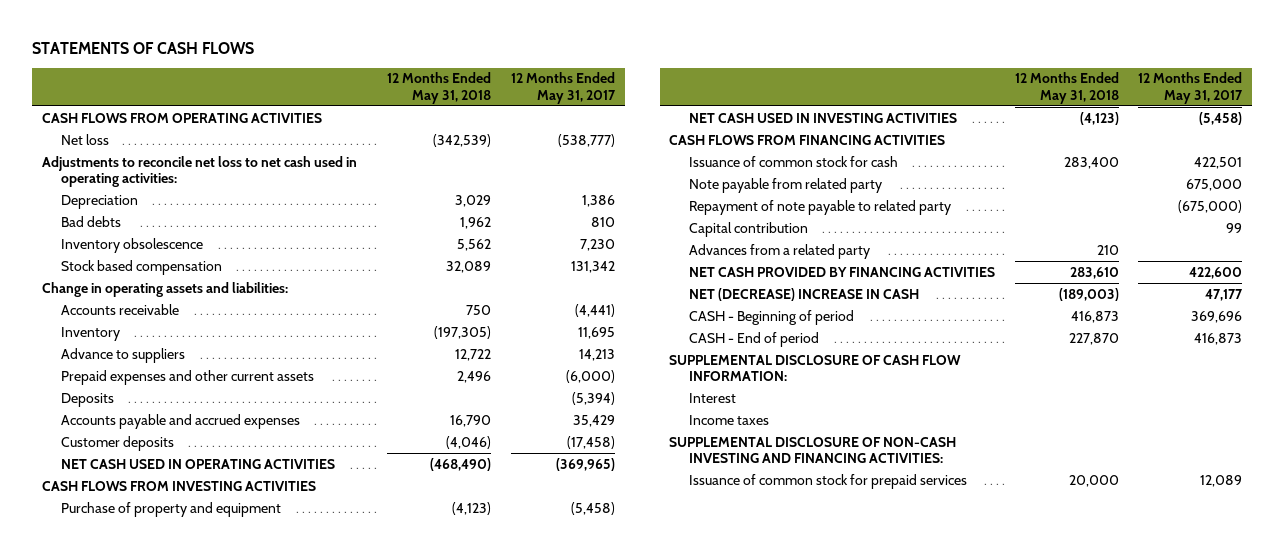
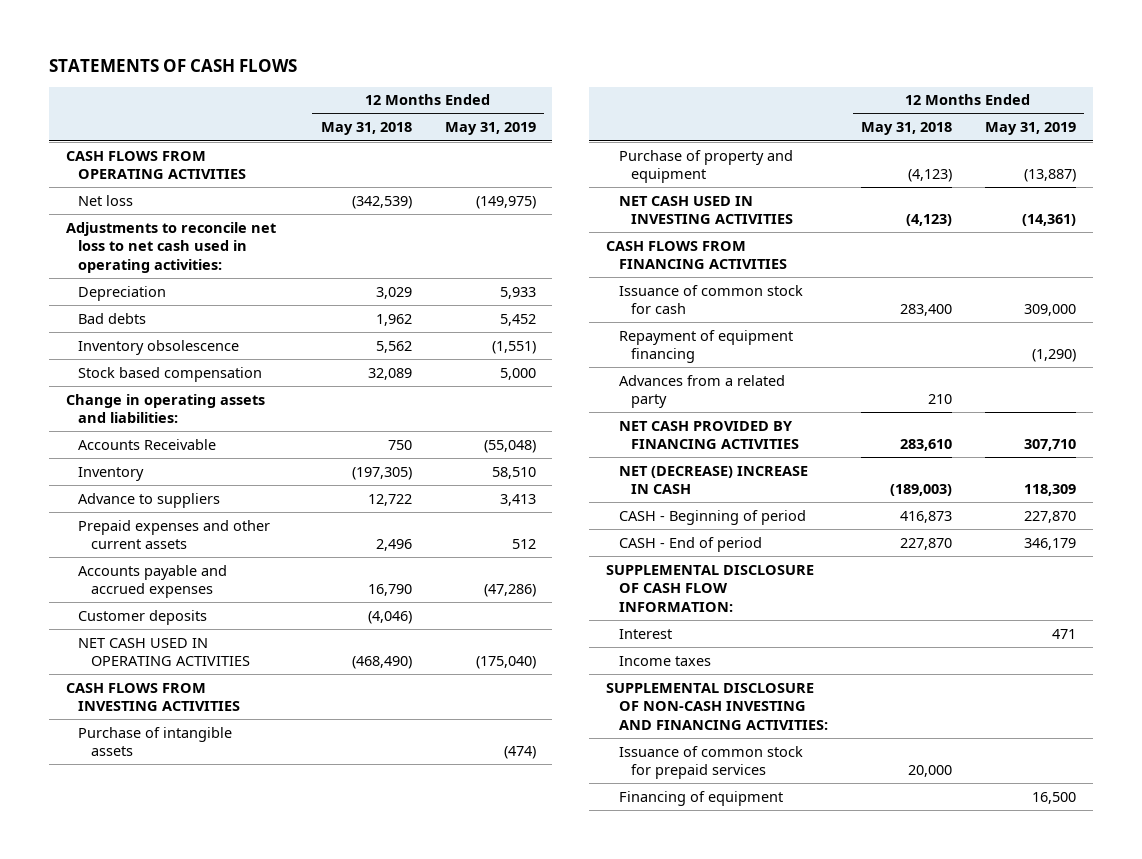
- | 12 Months Ended May 31, 2018 | 12 Months Ended May 31, 2017
+ | 12 Months Ended May 31, 2018 | 12 Months Ended May 31, 2019
- Accounts receivable | 750 | (4,441)
+ Accounts Receivable | 750 | (55,048)
- Deposits | | (5,394)
+ Purchase of intangible assets | | (474)
- Note payable from related party | | 675,000
- Repayment of note payable to related party | | (675,000)
- Capital contribution | | 99
+ Repayment of equipment financing | | (1,290)
+ Financing of equipment | | 16,500

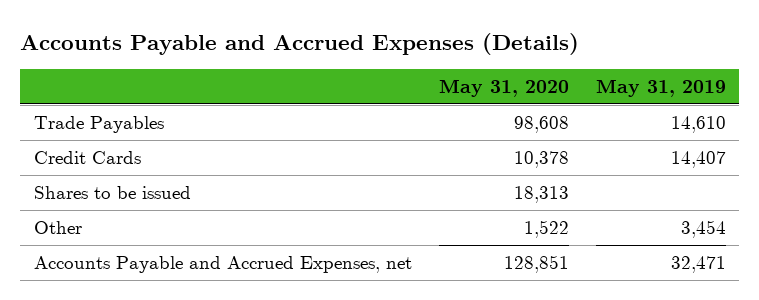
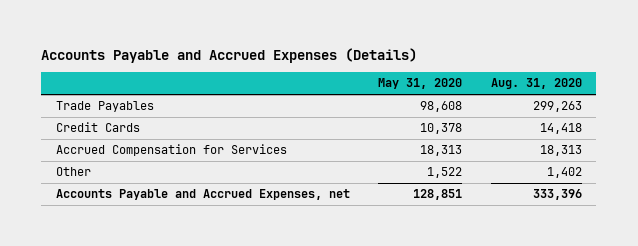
- | May 31, 2020 | May 31, 2019
+ | May 31, 2020 | Aug. 31, 2020
- Shares to be issued | 18,313 |
+ Accrued Compensation for Services | 18,313 | 18,313

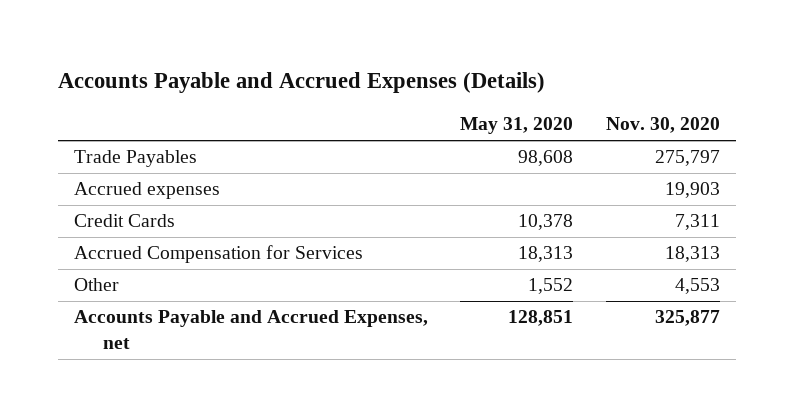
- | May 31, 2020 | Aug. 31, 2020
+ | May 31, 2020 | Nov. 30, 2020
+ Accrued expenses | | 19,903
- Other | 1,522 | 1,402
+ Other | 1,552 | 4,553

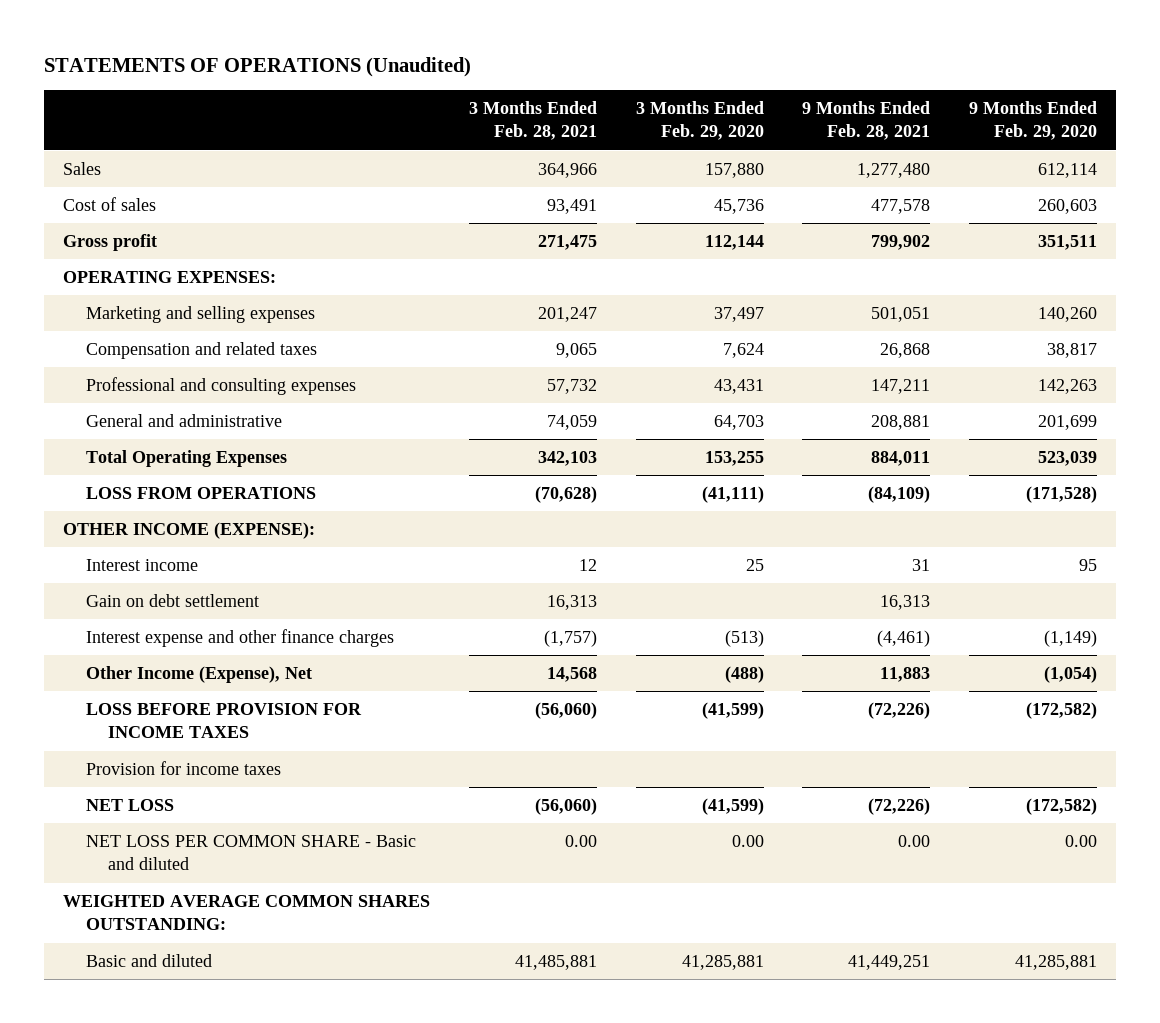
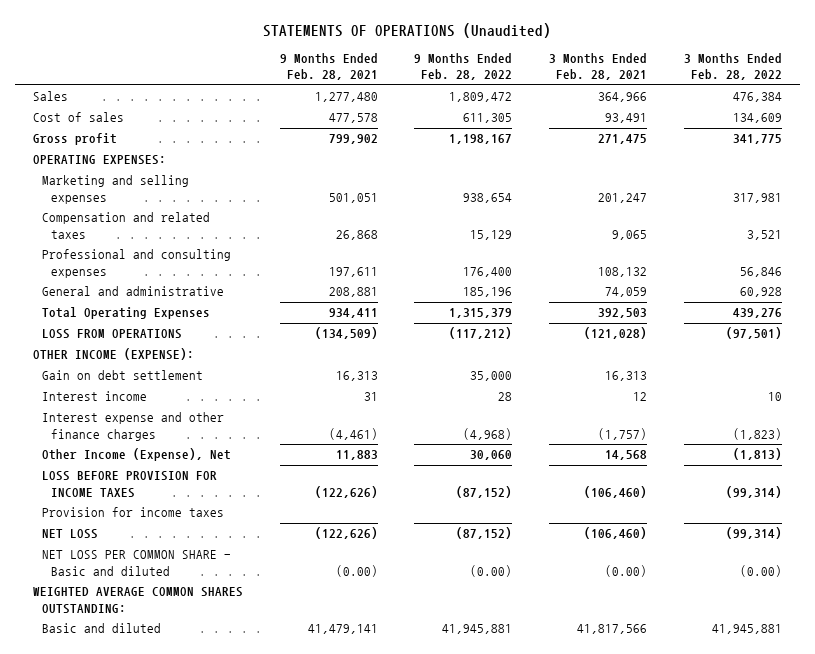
- | 3 Months Ended Feb. 28, 2021 | 3 Months Ended Feb. 29, 2020 | 9 Months Ended Feb. 28, 2021 | 9 Months Ended Feb. 29, 2020
+ | 9 Months Ended Feb. 28, 2021 | 9 Months Ended Feb. 28, 2022 | 3 Months Ended Feb. 28, 2021 | 3 Months Ended Feb. 28, 2022
- Professional and consulting expenses | 57,732 | 43,431 | 147,211 | 142,263
+ Professional and consulting expenses | 197,611 | 176,400 | 108,132 | 56,846
- Total Operating Expenses | 342,103 | 153,255 | 884,011 | 523,039
- LOSS FROM OPERATIONS | (70,628) | (41,111) | (84,109) | (171,528)
+ Total Operating Expenses | 934,411 | 1,315,379 | 392,503 | 439,276
+ LOSS FROM OPERATIONS | (134,509) | (117,212) | (121,028) | (97,501)
moved down: Interest income | 31 | 28 | 12 | 10
- LOSS BEFORE PROVISION FOR INCOME TAXES | (56,060) | (41,599) | (72,226) | (172,582)
+ LOSS BEFORE PROVISION FOR INCOME TAXES | (122,626) | (87,152) | (106,460) | (99,314)
- NET LOSS | (56,060) | (41,599) | (72,226) | (172,582)
- NET LOSS PER COMMON SHARE - Basic and diluted | 0.00 | 0.00 | 0.00 | 0.00
+ NET LOSS | (122,626) | (87,152) | (106,460) | (99,314)
+ NET LOSS PER COMMON SHARE - Basic and diluted | (0.00) | (0.00) | (0.00) | (0.00)
- Basic and diluted | 41,485,881 | 41,285,881 | 41,449,251 | 41,285,881
+ Basic and diluted | 41,479,141 | 41,945,881 | 41,817,566 | 41,945,881

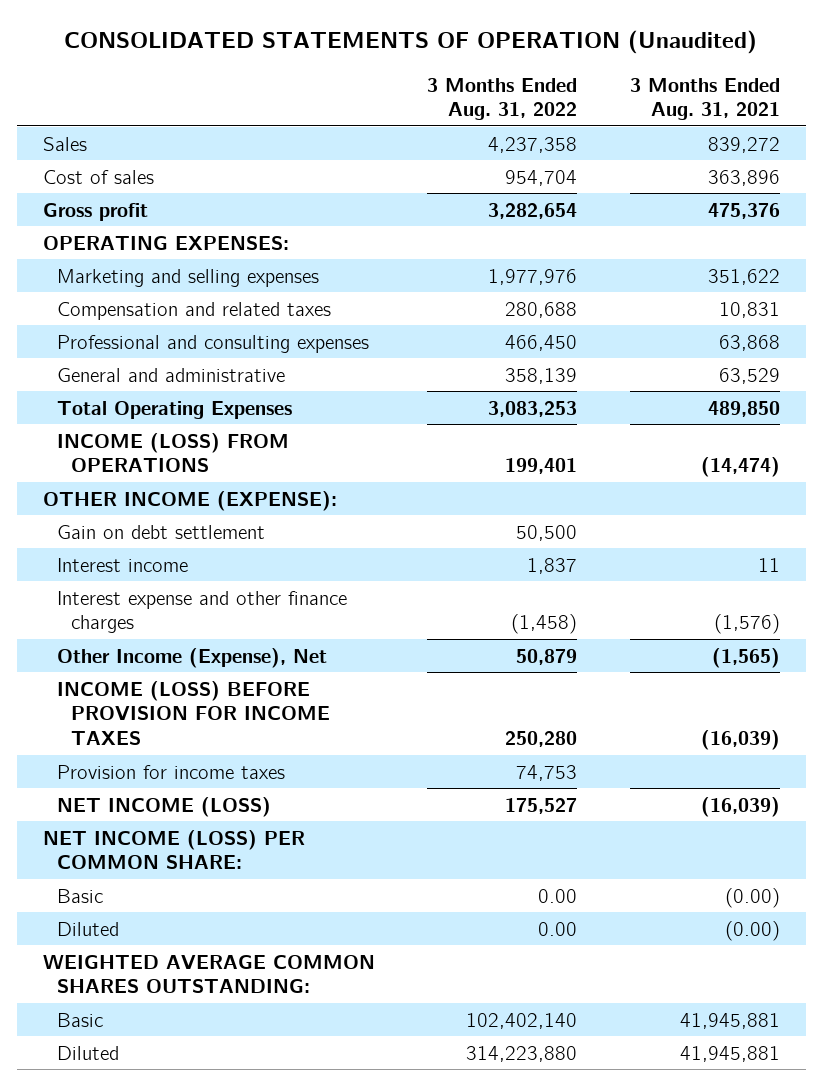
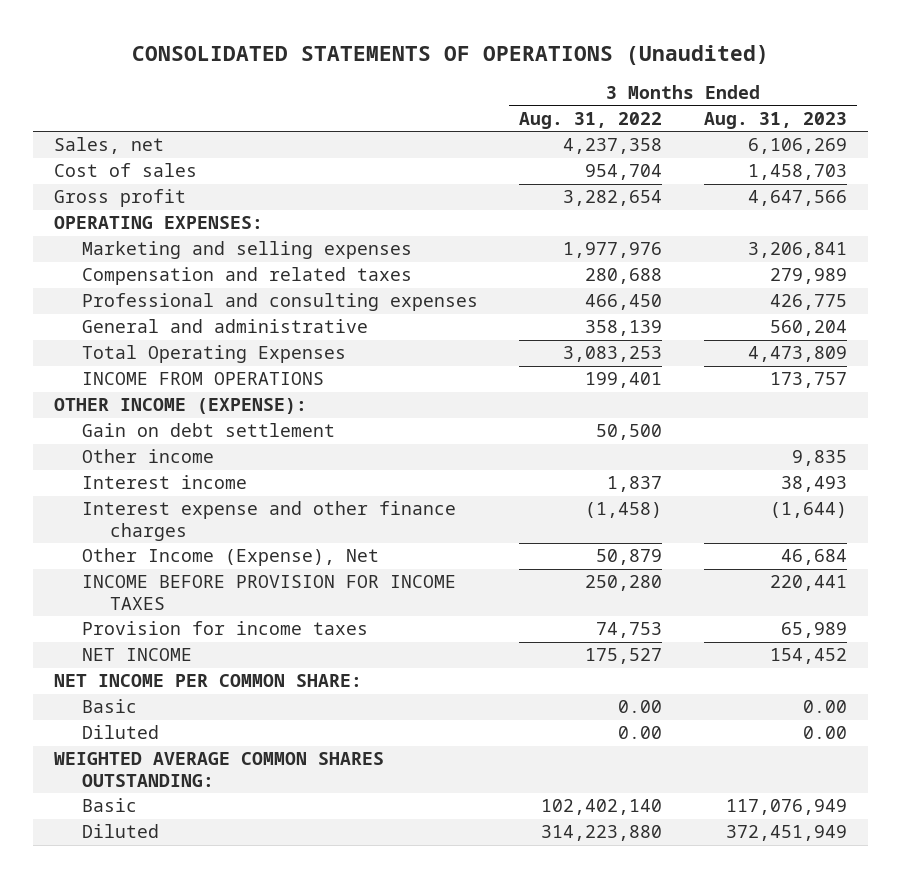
- CONSOLIDATED STATEMENTS OF OPERATION (Unaudited)
+ CONSOLIDATED STATEMENTS OF OPERATIONS (Unaudited)
- | 3 Months Ended Aug. 31, 2022 | 3 Months Ended Aug. 31, 2021
+ | 3 Months Ended Aug. 31, 2022 | 3 Months Ended Aug. 31, 2023
- Sales | 4,237,358 | 839,272
+ Sales, net | 4,237,358 | 6,106,269
- INCOME (LOSS) FROM OPERATIONS | 199,401 | (14,474)
+ INCOME FROM OPERATIONS | 199,401 | 173,757
+ Other income | | 9,835
- INCOME (LOSS) BEFORE PROVISION FOR INCOME TAXES | 250,280 | (16,039)
+ INCOME BEFORE PROVISION FOR INCOME TAXES | 250,280 | 220,441
- NET INCOME (LOSS) | 175,527 | (16,039)
- NET INCOME (LOSS) PER COMMON SHARE:
+ NET INCOME | 175,527 | 154,452
+ NET INCOME PER COMMON SHARE:

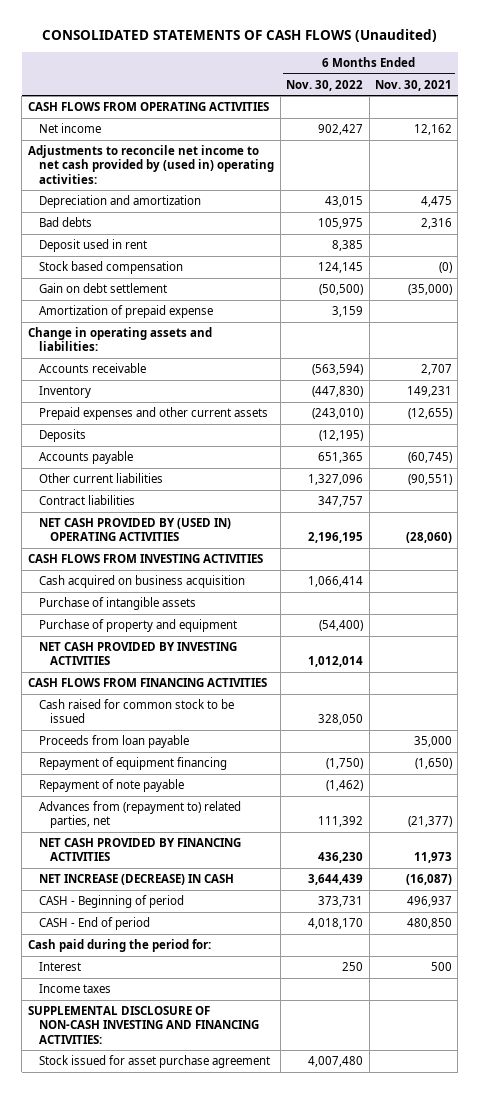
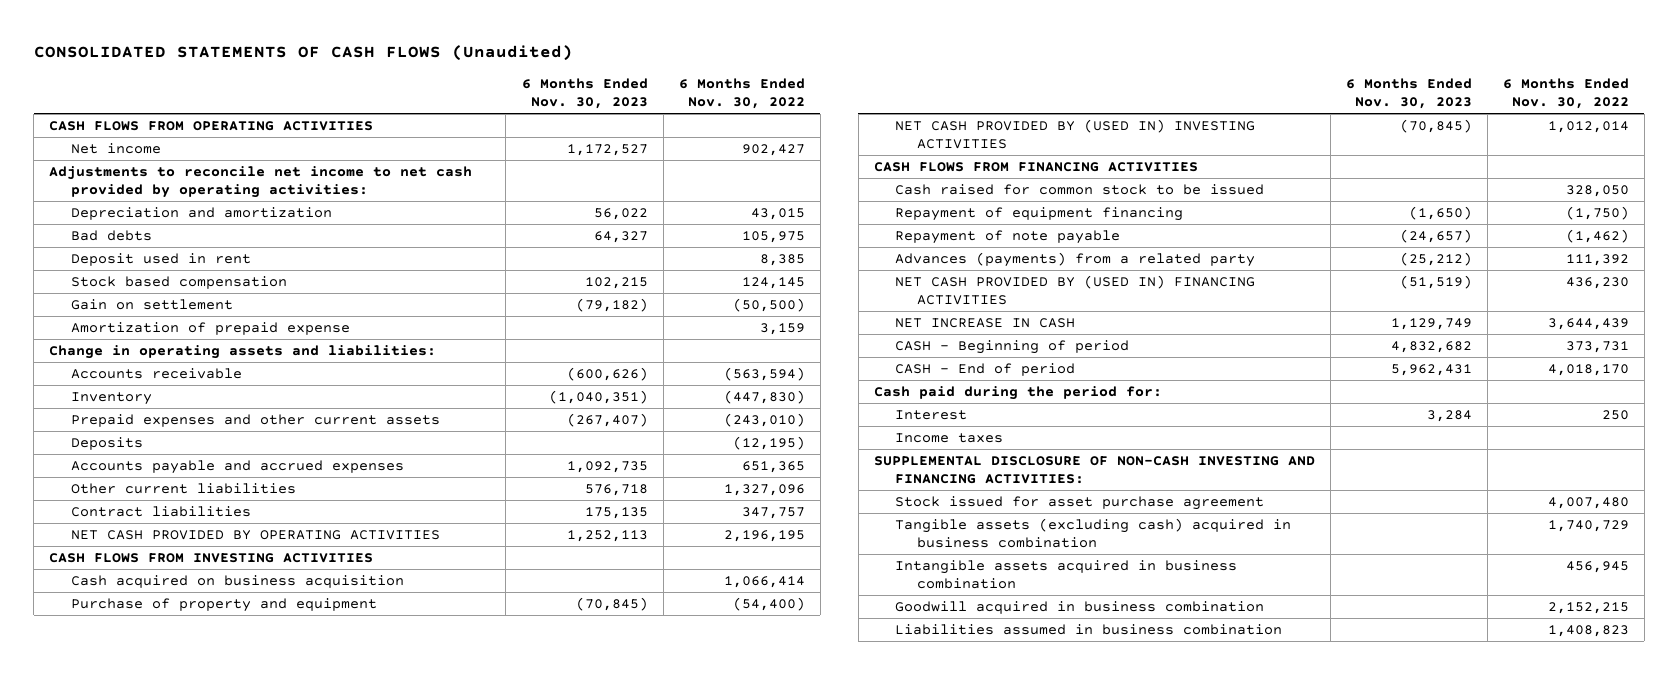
- | 6 Months Ended Nov. 30, 2022 | 6 Months Ended Nov. 30, 2021
+ | 6 Months Ended Nov. 30, 2023 | 6 Months Ended Nov. 30, 2022
- Adjustments to reconcile net income to net cash provided by (used in) operating activities:
+ Adjustments to reconcile net income to net cash provided by operating activities:
- Gain on debt settlement | (50,500) | (35,000)
+ Gain on settlement | (79,182) | (50,500)
- Accounts payable | 651,365 | (60,745)
+ Accounts payable and accrued expenses | 1,092,735 | 651,365
- NET CASH PROVIDED BY (USED IN) OPERATING ACTIVITIES | 2,196,195 | (28,060)
+ NET CASH PROVIDED BY OPERATING ACTIVITIES | 1,252,113 | 2,196,195
- Purchase of intangible assets
- NET CASH PROVIDED BY INVESTING ACTIVITIES | 1,012,014 |
+ NET CASH PROVIDED BY (USED IN) INVESTING ACTIVITIES | (70,845) | 1,012,014
- Proceeds from loan payable | | 35,000
- Advances from (repayment to) related parties, net | 111,392 | (21,377)
- NET CASH PROVIDED BY FINANCING ACTIVITIES | 436,230 | 11,973
- NET INCREASE (DECREASE) IN CASH | 3,644,439 | (16,087)
+ Advances (payments) from a related party | (25,212) | 111,392
+ NET CASH PROVIDED BY (USED IN) FINANCING ACTIVITIES | (51,519) | 436,230
+ NET INCREASE IN CASH | 1,129,749 | 3,644,439
+ Tangible assets (excluding cash) acquired in business combination | | 1,740,729
+ Intangible assets acquired in business combination | | 456,945
+ Goodwill acquired in business combination | | 2,152,215
+ Liabilities assumed in business combination | | 1,408,823

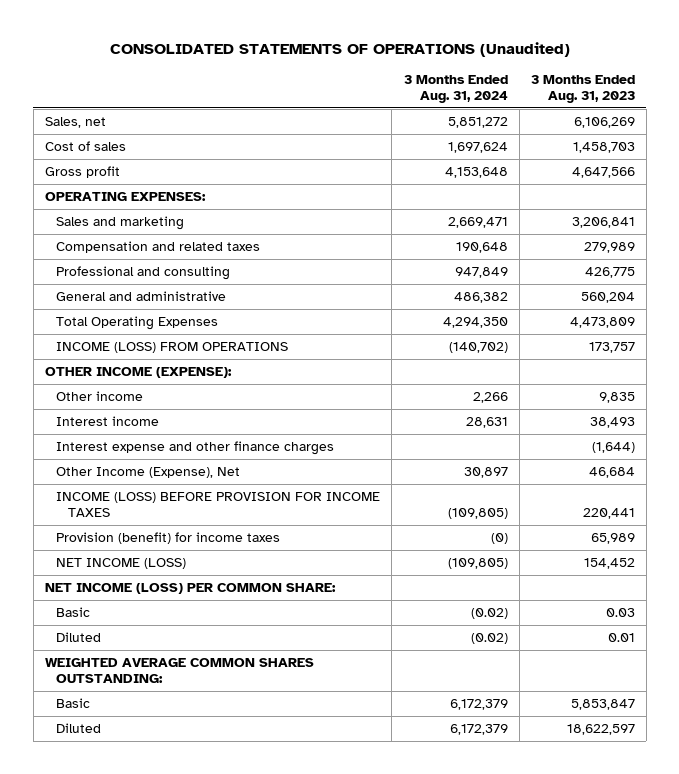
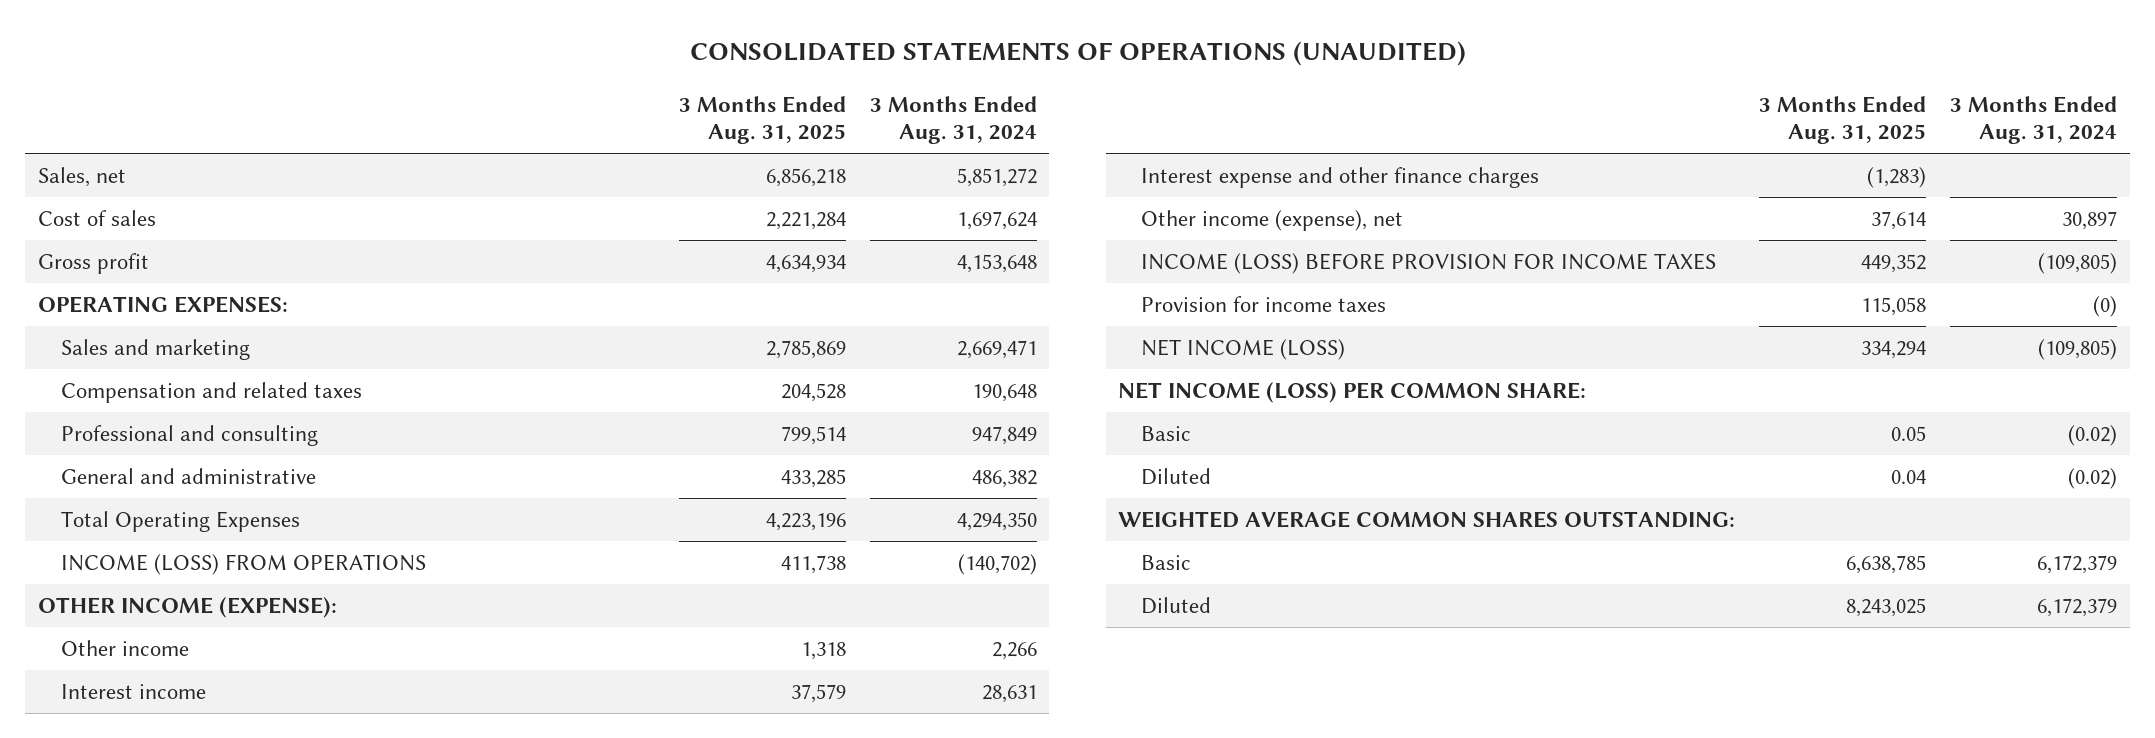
- CONSOLIDATED STATEMENTS OF OPERATIONS (Unaudited)
+ CONSOLIDATED STATEMENTS OF OPERATIONS (UNAUDITED)
- | 3 Months Ended Aug. 31, 2024 | 3 Months Ended Aug. 31, 2023
+ | 3 Months Ended Aug. 31, 2025 | 3 Months Ended Aug. 31, 2024
- Other Income (Expense), Net | 30,897 | 46,684
+ Other income (expense), net | 37,614 | 30,897
- Provision (benefit) for income taxes | (0) | 65,989
+ Provision for income taxes | 115,058 | (0)

